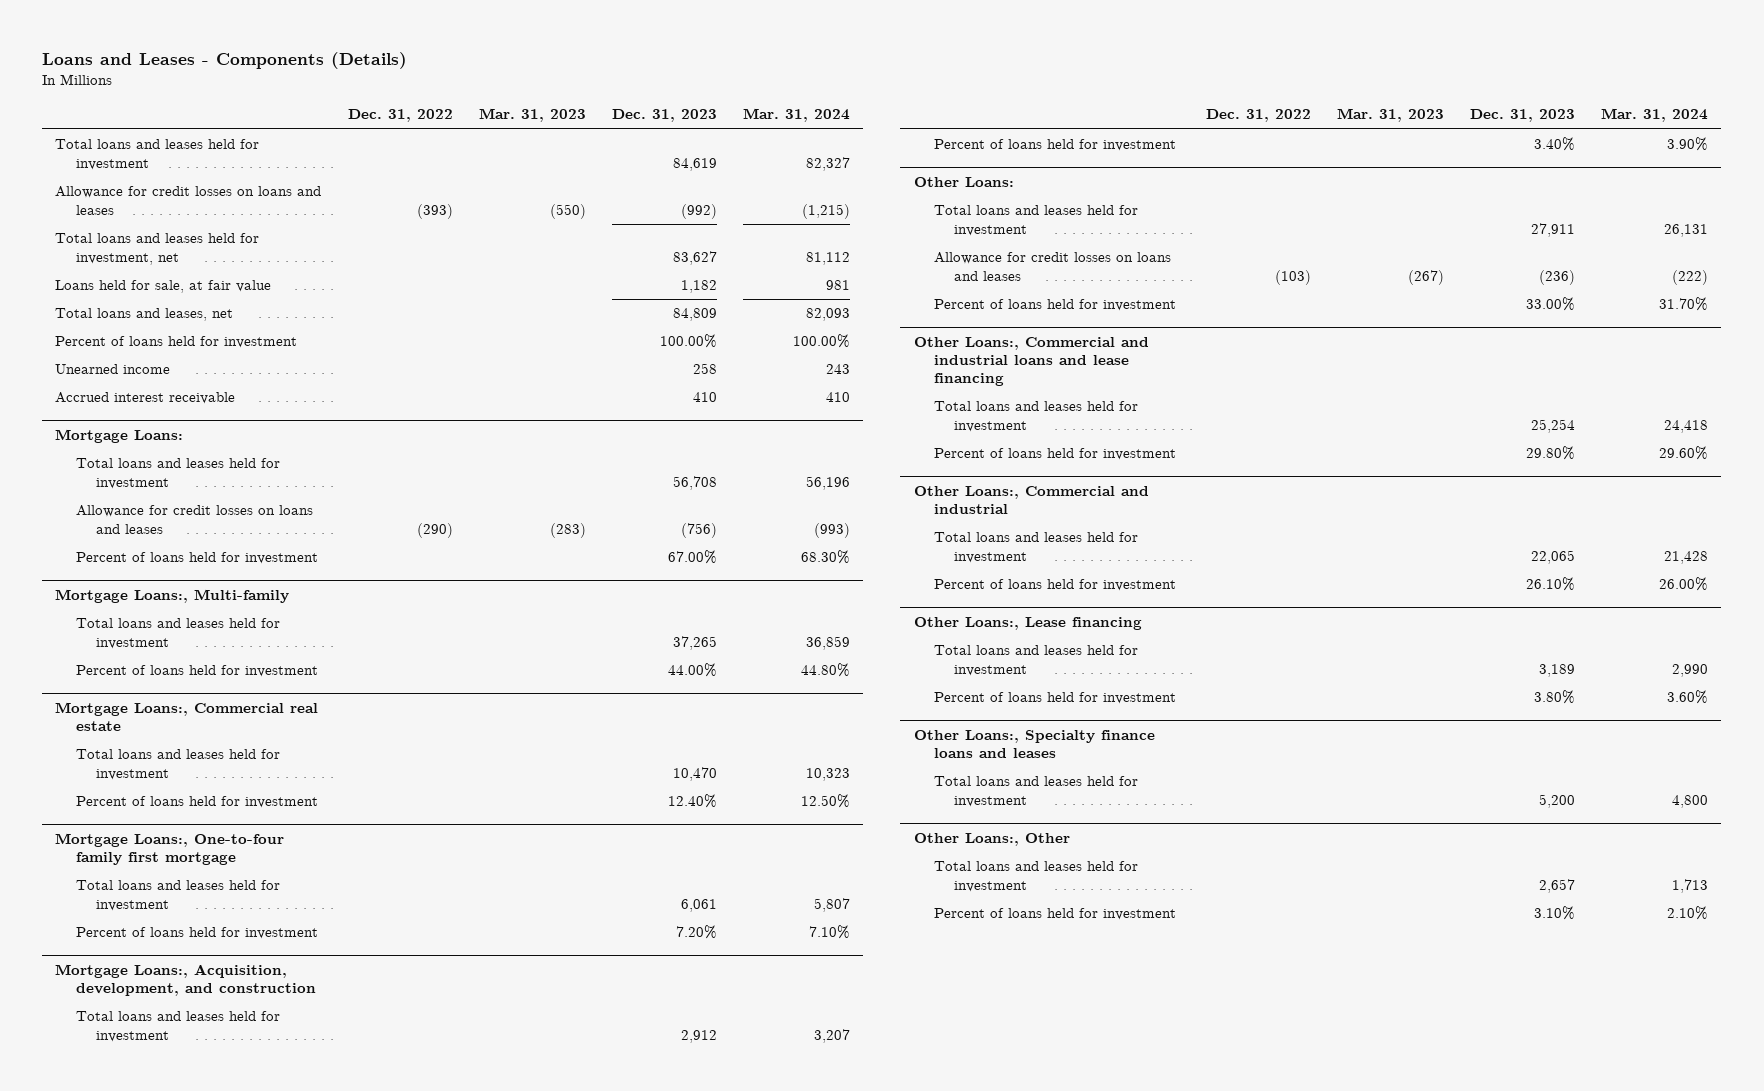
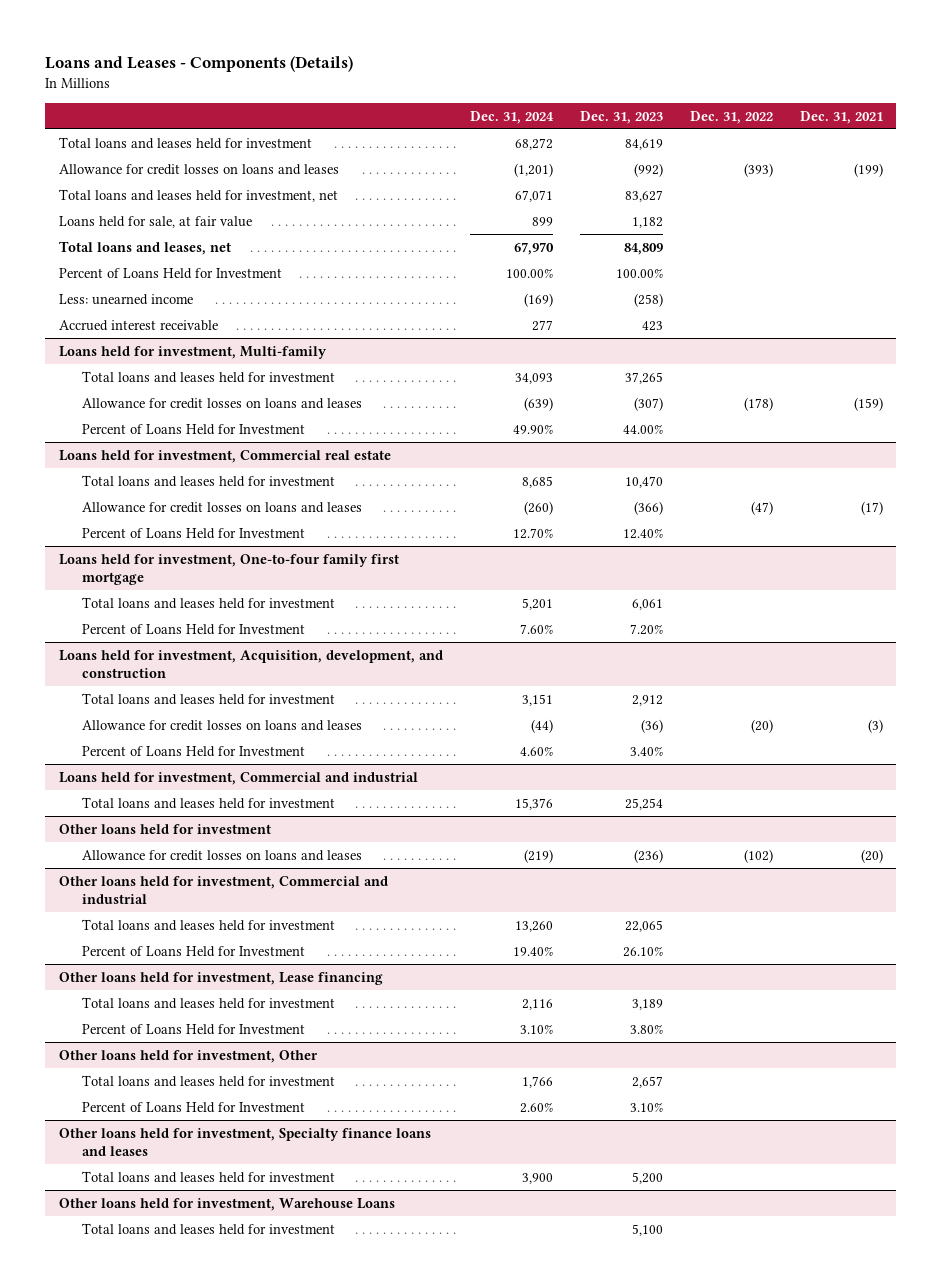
- | Dec. 31, 2022 | Mar. 31, 2023 | Dec. 31, 2023 | Mar. 31, 2024
+ | Dec. 31, 2024 | Dec. 31, 2023 | Dec. 31, 2022 | Dec. 31, 2021
- Percent of loans held for investment | | | 100.00% | 100.00%
- Unearned income | | | 258 | 243
- Accrued interest receivable | | | 410 | 410
- Mortgage Loans:
- Total loans and leases held for investment | | | 56,708 | 56,196
- Allowance for credit losses on loans and leases | (290) | (283) | (756) | (993)
- Percent of loans held for investment | | | 67.00% | 68.30%
- Mortgage Loans:, Multi-family
+ Percent of Loans Held for Investment | 100.00% | 100.00% | |
+ Less: unearned income | (169) | (258) | |
+ Accrued interest receivable | 277 | 423 | |
+ Loans held for investment, Multi-family
- Percent of loans held for investment | | | 44.00% | 44.80%
- Mortgage Loans:, Commercial real estate
+ Allowance for credit losses on loans and leases | (639) | (307) | (178) | (159)
+ Percent of Loans Held for Investment | 49.90% | 44.00% | |
+ Loans held for investment, Commercial real estate
- Percent of loans held for investment | | | 12.40% | 12.50%
- Mortgage Loans:, One-to-four family first mortgage
+ Allowance for credit losses on loans and leases | (260) | (366) | (47) | (17)
+ Percent of Loans Held for Investment | 12.70% | 12.40% | |
+ Loans held for investment, One-to-four family first mortgage
- Percent of loans held for investment | | | 7.20% | 7.10%
- Mortgage Loans:, Acquisition, development, and construction
+ Percent of Loans Held for Investment | 7.60% | 7.20% | |
+ Loans held for investment, Acquisition, development, and construction
- Percent of loans held for investment | | | 3.40% | 3.90%
- Other Loans:
- Total loans and leases held for investment | | | 27,911 | 26,131
- Allowance for credit losses on loans and leases | (103) | (267) | (236) | (222)
- Percent of loans held for investment | | | 33.00% | 31.70%
- Other Loans:, Commercial and industrial loans and lease financing
+ Allowance for credit losses on loans and leases | (44) | (36) | (20) | (3)
+ Percent of Loans Held for Investment | 4.60% | 3.40% | |
+ Loans held for investment, Commercial and industrial
- Percent of loans held for investment | | | 29.80% | 29.60%
- Other Loans:, Commercial and industrial
+ Other loans held for investment
+ Allowance for credit losses on loans and leases | (219) | (236) | (102) | (20)
+ Other loans held for investment, Commercial and industrial
- Percent of loans held for investment | | | 26.10% | 26.00%
- Other Loans:, Lease financing
+ Percent of Loans Held for Investment | 19.40% | 26.10% | |
+ Other loans held for investment, Lease financing
- Percent of loans held for investment | | | 3.80% | 3.60%
- Other Loans:, Specialty finance loans and leases
- Total loans and leases held for investment | | | 5,200 | 4,800
- Other Loans:, Other
+ Percent of Loans Held for Investment | 3.10% | 3.80% | |
+ Other loans held for investment, Other
- Percent of loans held for investment | | | 3.10% | 2.10%
+ Percent of Loans Held for Investment | 2.60% | 3.10% | |
+ Other loans held for investment, Specialty finance loans and leases
+ Total loans and leases held for investment | 3,900 | 5,200 | |
+ Other loans held for investment, Warehouse Loans
+ Total loans and leases held for investment | | 5,100 | |

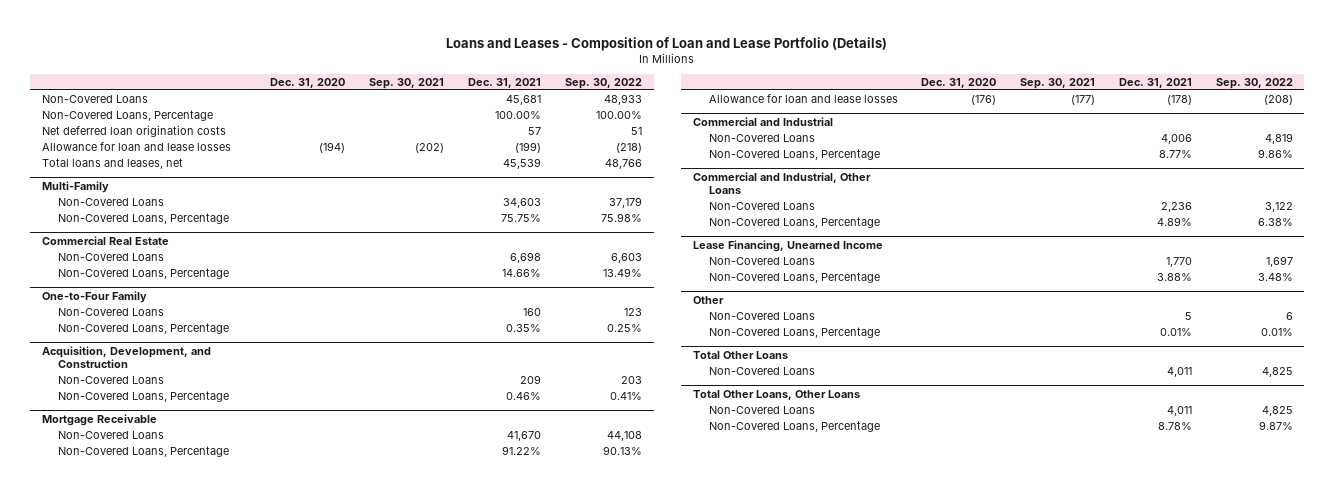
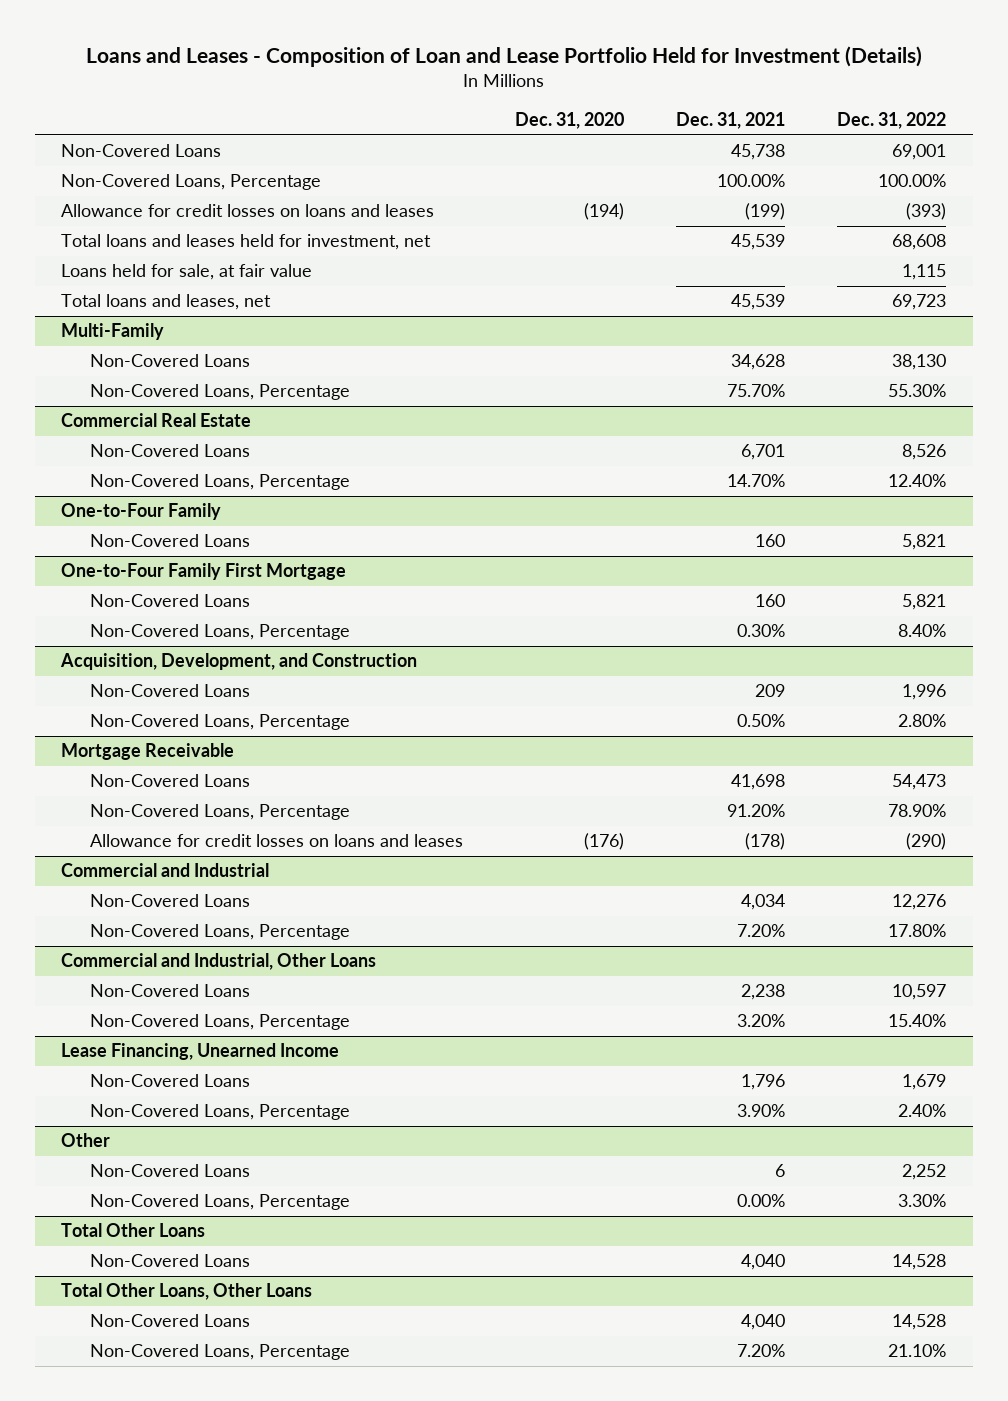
- Loans and Leases - Composition of Loan and Lease Portfolio (Details)
+ Loans and Leases - Composition of Loan and Lease Portfolio Held for Investment (Details)
- | Dec. 31, 2020 | Sep. 30, 2021 | Dec. 31, 2021 | Sep. 30, 2022
+ | Dec. 31, 2020 | Dec. 31, 2021 | Dec. 31, 2022
- Non-Covered Loans | | | 45,681 | 48,933
+ Non-Covered Loans | | 45,738 | 69,001
- Net deferred loan origination costs | | | 57 | 51
- Allowance for loan and lease losses | (194) | (202) | (199) | (218)
+ Allowance for credit losses on loans and leases | (194) | (199) | (393)
+ Total loans and leases held for investment, net | | 45,539 | 68,608
+ Loans held for sale, at fair value | | | 1,115
@ Multi-Family
- Non-Covered Loans | | | 34,603 | 37,179
- Non-Covered Loans, Percentage | | | 75.75% | 75.98%
+ Non-Covered Loans | | 34,628 | 38,130
+ Non-Covered Loans, Percentage | | 75.70% | 55.30%
@ Commercial Real Estate
- Non-Covered Loans | | | 6,698 | 6,603
- Non-Covered Loans, Percentage | | | 14.66% | 13.49%
+ Non-Covered Loans | | 6,701 | 8,526
+ Non-Covered Loans, Percentage | | 14.70% | 12.40%
@ One-to-Four Family
- Non-Covered Loans, Percentage | | | 0.35% | 0.25%
+ One-to-Four Family First Mortgage
+ Non-Covered Loans | | 160 | 5,821
+ Non-Covered Loans, Percentage | | 0.30% | 8.40%
@ Acquisition, Development, and Construction
- Non-Covered Loans, Percentage | | | 0.46% | 0.41%
+ Non-Covered Loans, Percentage | | 0.50% | 2.80%
@ Mortgage Receivable
- Non-Covered Loans | | | 41,670 | 44,108
- Non-Covered Loans, Percentage | | | 91.22% | 90.13%
- Allowance for loan and lease losses | (176) | (177) | (178) | (208)
+ Non-Covered Loans | | 41,698 | 54,473
+ Non-Covered Loans, Percentage | | 91.20% | 78.90%
+ Allowance for credit losses on loans and leases | (176) | (178) | (290)
@ Commercial and Industrial
- Non-Covered Loans | | | 4,006 | 4,819
- Non-Covered Loans, Percentage | | | 8.77% | 9.86%
+ Non-Covered Loans | | 4,034 | 12,276
+ Non-Covered Loans, Percentage | | 7.20% | 17.80%
@ Commercial and Industrial, Other Loans
- Non-Covered Loans | | | 2,236 | 3,122
- Non-Covered Loans, Percentage | | | 4.89% | 6.38%
+ Non-Covered Loans | | 2,238 | 10,597
+ Non-Covered Loans, Percentage | | 3.20% | 15.40%
@ Lease Financing, Unearned Income
- Non-Covered Loans | | | 1,770 | 1,697
- Non-Covered Loans, Percentage | | | 3.88% | 3.48%
+ Non-Covered Loans | | 1,796 | 1,679
+ Non-Covered Loans, Percentage | | 3.90% | 2.40%
@ Other
- Non-Covered Loans | | | 5 | 6
- Non-Covered Loans, Percentage | | | 0.01% | 0.01%
+ Non-Covered Loans | | 6 | 2,252
+ Non-Covered Loans, Percentage | | 0.00% | 3.30%
@ Total Other Loans
- Non-Covered Loans | | | 4,011 | 4,825
+ Non-Covered Loans | | 4,040 | 14,528
@ Total Other Loans, Other Loans
- Non-Covered Loans | | | 4,011 | 4,825
- Non-Covered Loans, Percentage | | | 8.78% | 9.87%
+ Non-Covered Loans | | 4,040 | 14,528
+ Non-Covered Loans, Percentage | | 7.20% | 21.10%

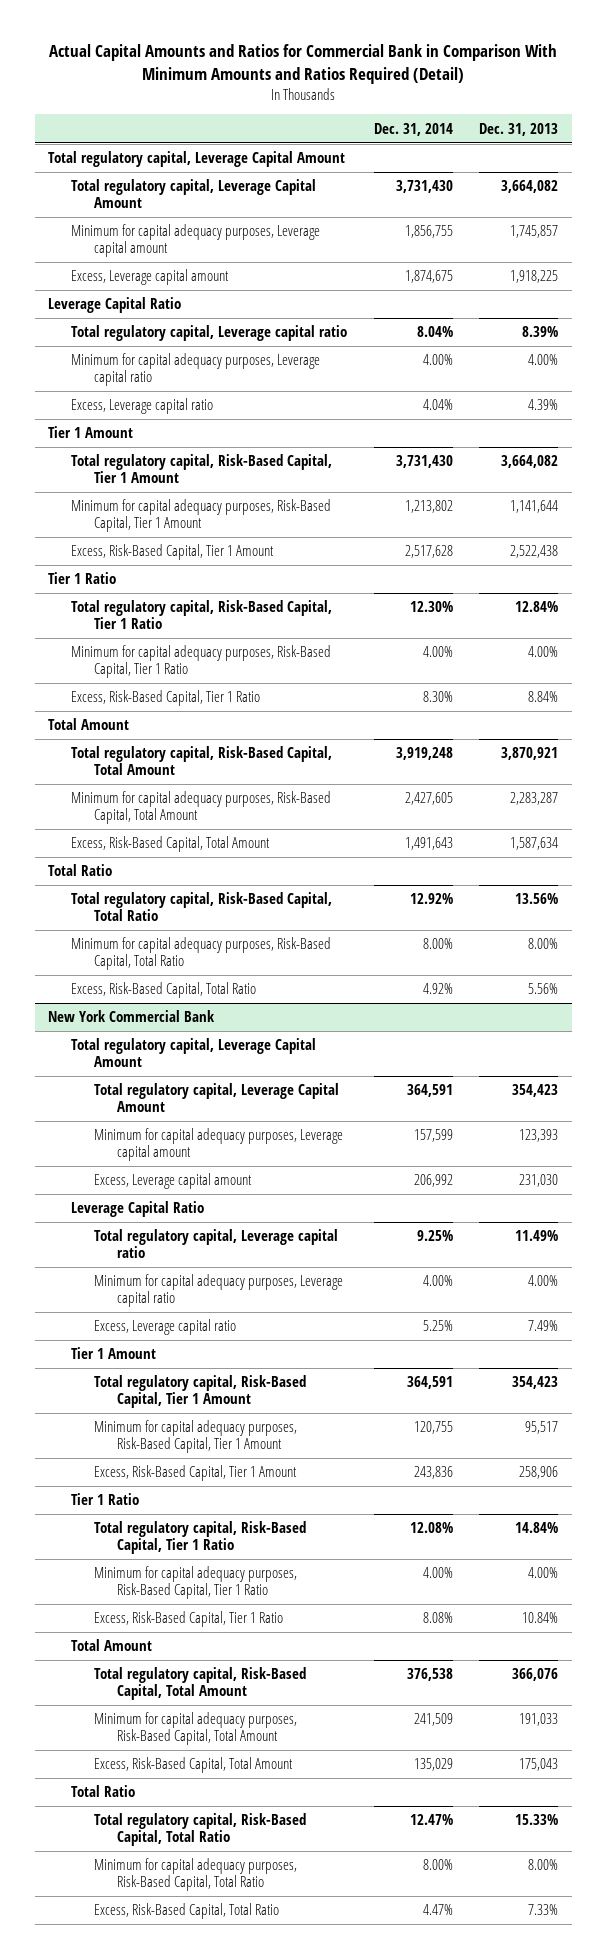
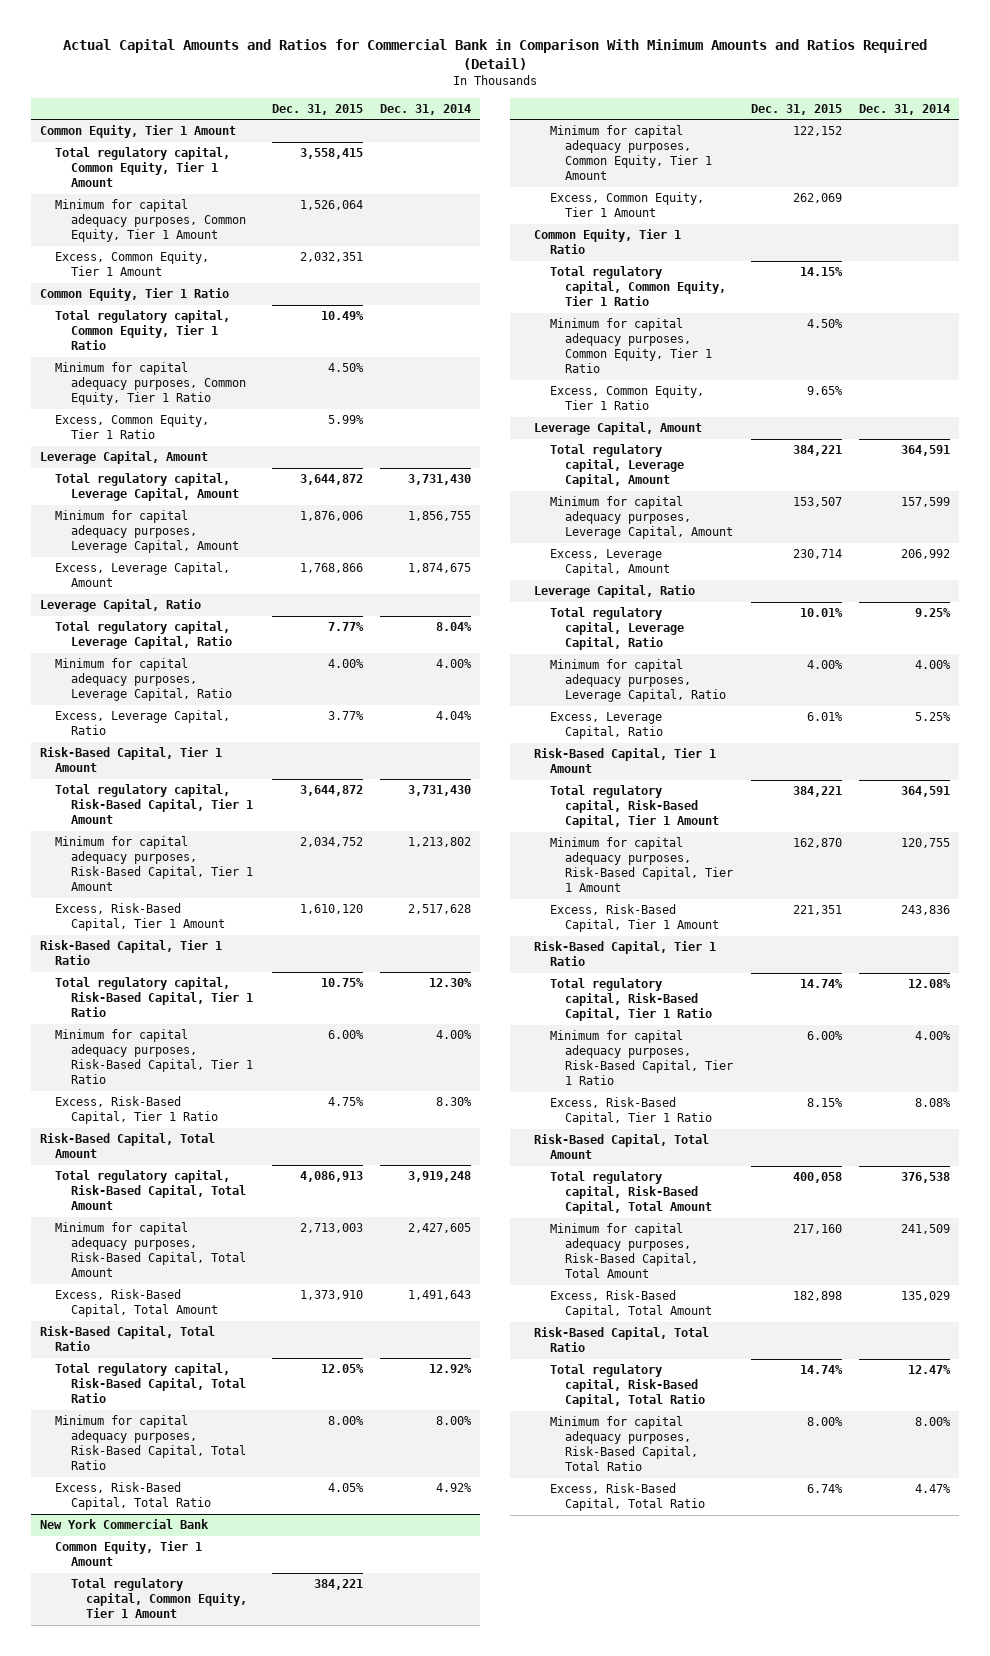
- | Dec. 31, 2014 | Dec. 31, 2013
+ | Dec. 31, 2015 | Dec. 31, 2014
- Total regulatory capital, Leverage Capital Amount
- Total regulatory capital, Leverage Capital Amount | 3,731,430 | 3,664,082
- Minimum for capital adequacy purposes, Leverage capital amount | 1,856,755 | 1,745,857
- Excess, Leverage capital amount | 1,874,675 | 1,918,225
- Leverage Capital Ratio
- Total regulatory capital, Leverage capital ratio | 8.04% | 8.39%
- Minimum for capital adequacy purposes, Leverage capital ratio | 4.00% | 4.00%
- Excess, Leverage capital ratio | 4.04% | 4.39%
- Tier 1 Amount
+ Common Equity, Tier 1 Amount
+ Total regulatory capital, Common Equity, Tier 1 Amount | 3,558,415 |
+ Minimum for capital adequacy purposes, Common Equity, Tier 1 Amount | 1,526,064 |
+ Excess, Common Equity, Tier 1 Amount | 2,032,351 |
+ Common Equity, Tier 1 Ratio
+ Total regulatory capital, Common Equity, Tier 1 Ratio | 10.49% |
+ Minimum for capital adequacy purposes, Common Equity, Tier 1 Ratio | 4.50% |
+ Excess, Common Equity, Tier 1 Ratio | 5.99% |
+ Leverage Capital, Amount
+ Total regulatory capital, Leverage Capital, Amount | 3,644,872 | 3,731,430
+ Minimum for capital adequacy purposes, Leverage Capital, Amount | 1,876,006 | 1,856,755
+ Excess, Leverage Capital, Amount | 1,768,866 | 1,874,675
+ Leverage Capital, Ratio
+ Total regulatory capital, Leverage Capital, Ratio | 7.77% | 8.04%
+ Minimum for capital adequacy purposes, Leverage Capital, Ratio | 4.00% | 4.00%
+ Excess, Leverage Capital, Ratio | 3.77% | 4.04%
+ Risk-Based Capital, Tier 1 Amount
- Tier 1 Ratio
+ Risk-Based Capital, Tier 1 Ratio
- Total Amount
+ Risk-Based Capital, Total Amount
- Total Ratio
+ Risk-Based Capital, Total Ratio
@ New York Commercial Bank
- Total regulatory capital, Leverage Capital Amount
- Total regulatory capital, Leverage Capital Amount | 364,591 | 354,423
- Minimum for capital adequacy purposes, Leverage capital amount | 157,599 | 123,393
- Excess, Leverage capital amount | 206,992 | 231,030
- Leverage Capital Ratio
- Total regulatory capital, Leverage capital ratio | 9.25% | 11.49%
- Minimum for capital adequacy purposes, Leverage capital ratio | 4.00% | 4.00%
- Excess, Leverage capital ratio | 5.25% | 7.49%
- Tier 1 Amount
+ Common Equity, Tier 1 Amount
+ Total regulatory capital, Common Equity, Tier 1 Amount | 384,221 |
+ Minimum for capital adequacy purposes, Common Equity, Tier 1 Amount | 122,152 |
+ Excess, Common Equity, Tier 1 Amount | 262,069 |
+ Common Equity, Tier 1 Ratio
+ Total regulatory capital, Common Equity, Tier 1 Ratio | 14.15% |
+ Minimum for capital adequacy purposes, Common Equity, Tier 1 Ratio | 4.50% |
+ Excess, Common Equity, Tier 1 Ratio | 9.65% |
+ Leverage Capital, Amount
+ Total regulatory capital, Leverage Capital, Amount | 384,221 | 364,591
+ Minimum for capital adequacy purposes, Leverage Capital, Amount | 153,507 | 157,599
+ Excess, Leverage Capital, Amount | 230,714 | 206,992
+ Leverage Capital, Ratio
+ Total regulatory capital, Leverage Capital, Ratio | 10.01% | 9.25%
+ Minimum for capital adequacy purposes, Leverage Capital, Ratio | 4.00% | 4.00%
+ Excess, Leverage Capital, Ratio | 6.01% | 5.25%
+ Risk-Based Capital, Tier 1 Amount
- Tier 1 Ratio
+ Risk-Based Capital, Tier 1 Ratio
- Total Amount
+ Risk-Based Capital, Total Amount
- Total Ratio
+ Risk-Based Capital, Total Ratio

